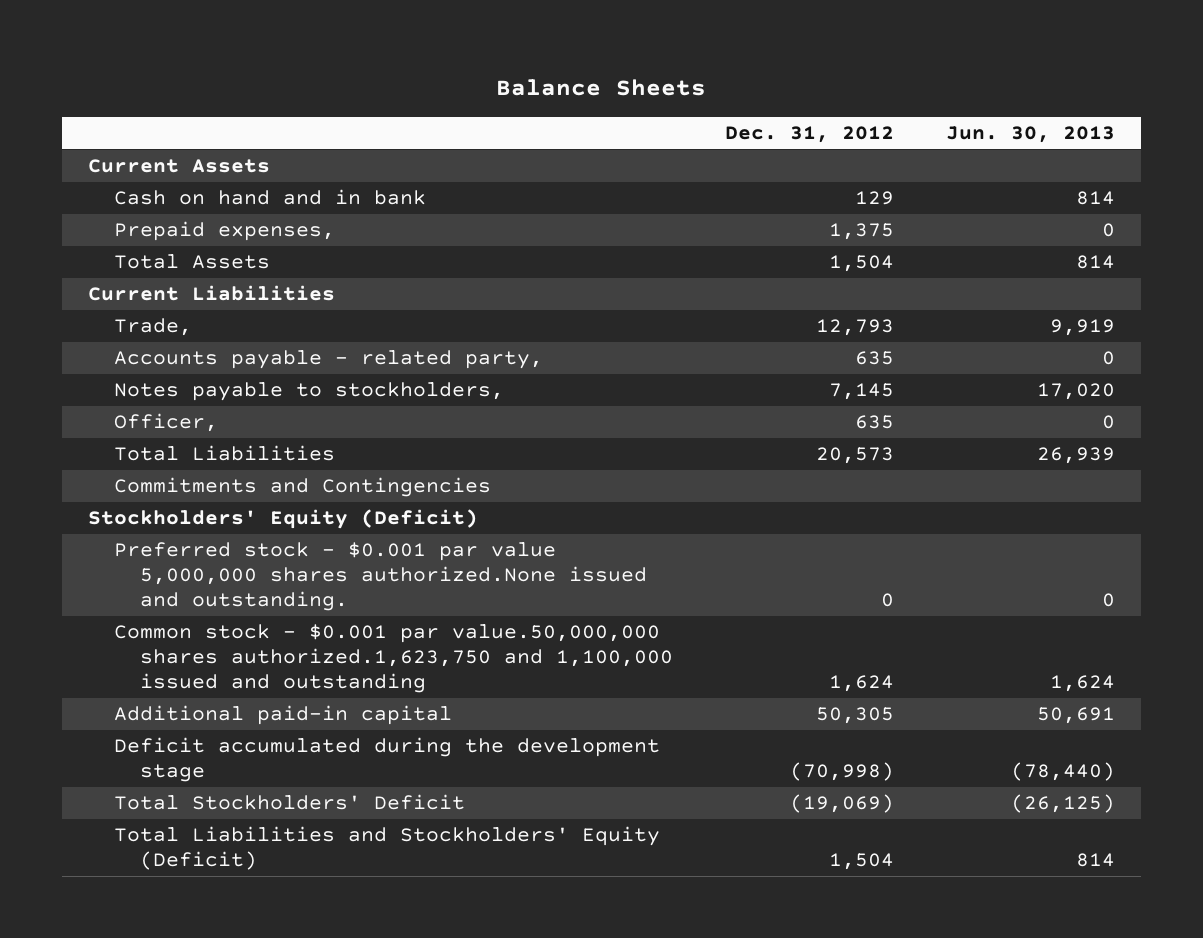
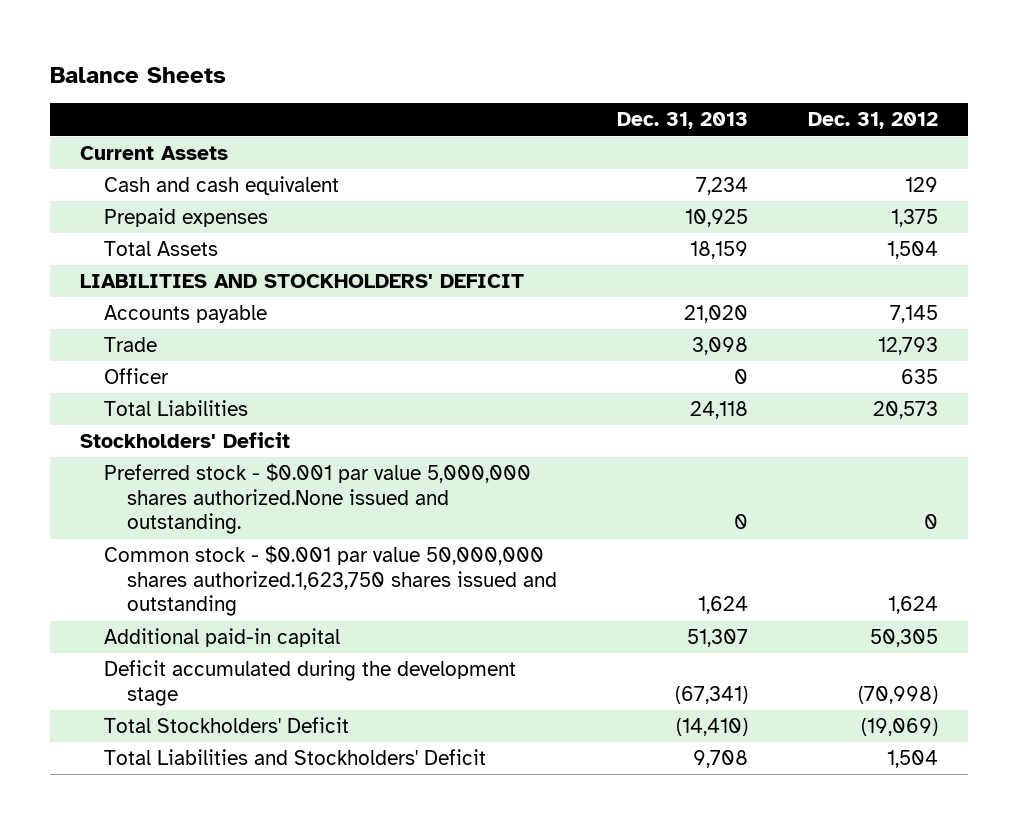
- | Dec. 31, 2012 | Jun. 30, 2013
+ | Dec. 31, 2013 | Dec. 31, 2012
- Cash on hand and in bank | 129 | 814
- Prepaid expenses, | 1,375 | 0
+ Cash and cash equivalent | 7,234 | 129
+ Prepaid expenses | 10,925 | 1,375
- Current Liabilities
- Trade, | 12,793 | 9,919
- Accounts payable - related party, | 635 | 0
- Notes payable to stockholders, | 7,145 | 17,020
- Officer, | 635 | 0
+ LIABILITIES AND STOCKHOLDERS' DEFICIT
+ Accounts payable | 21,020 | 7,145
+ Trade | 3,098 | 12,793
+ Officer | 0 | 635
- Commitments and Contingencies
- Stockholders' Equity (Deficit)
+ Stockholders' Deficit
- Common stock - $0.001 par value.50,000,000 shares authorized.1,623,750 and 1,100,000 issued and outstanding | 1,624 | 1,624
+ Common stock - $0.001 par value 50,000,000 shares authorized.1,623,750 shares issued and outstanding | 1,624 | 1,624
- Total Liabilities and Stockholders' Equity (Deficit) | 1,504 | 814
+ Total Liabilities and Stockholders' Deficit | 9,708 | 1,504

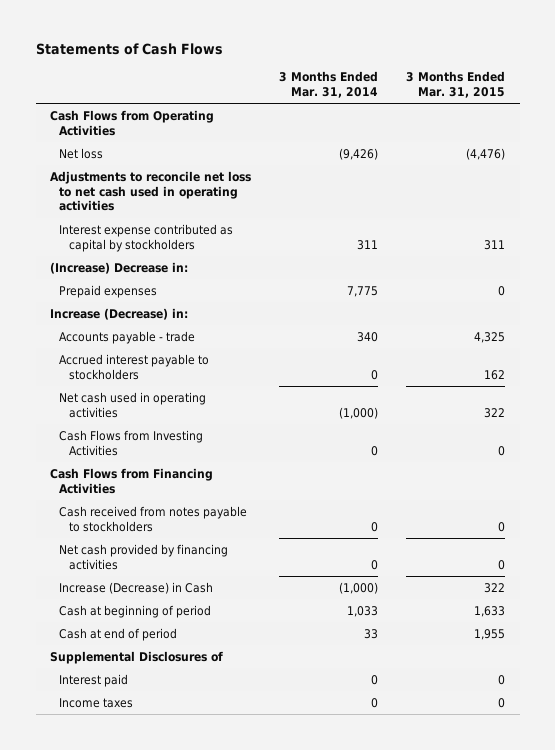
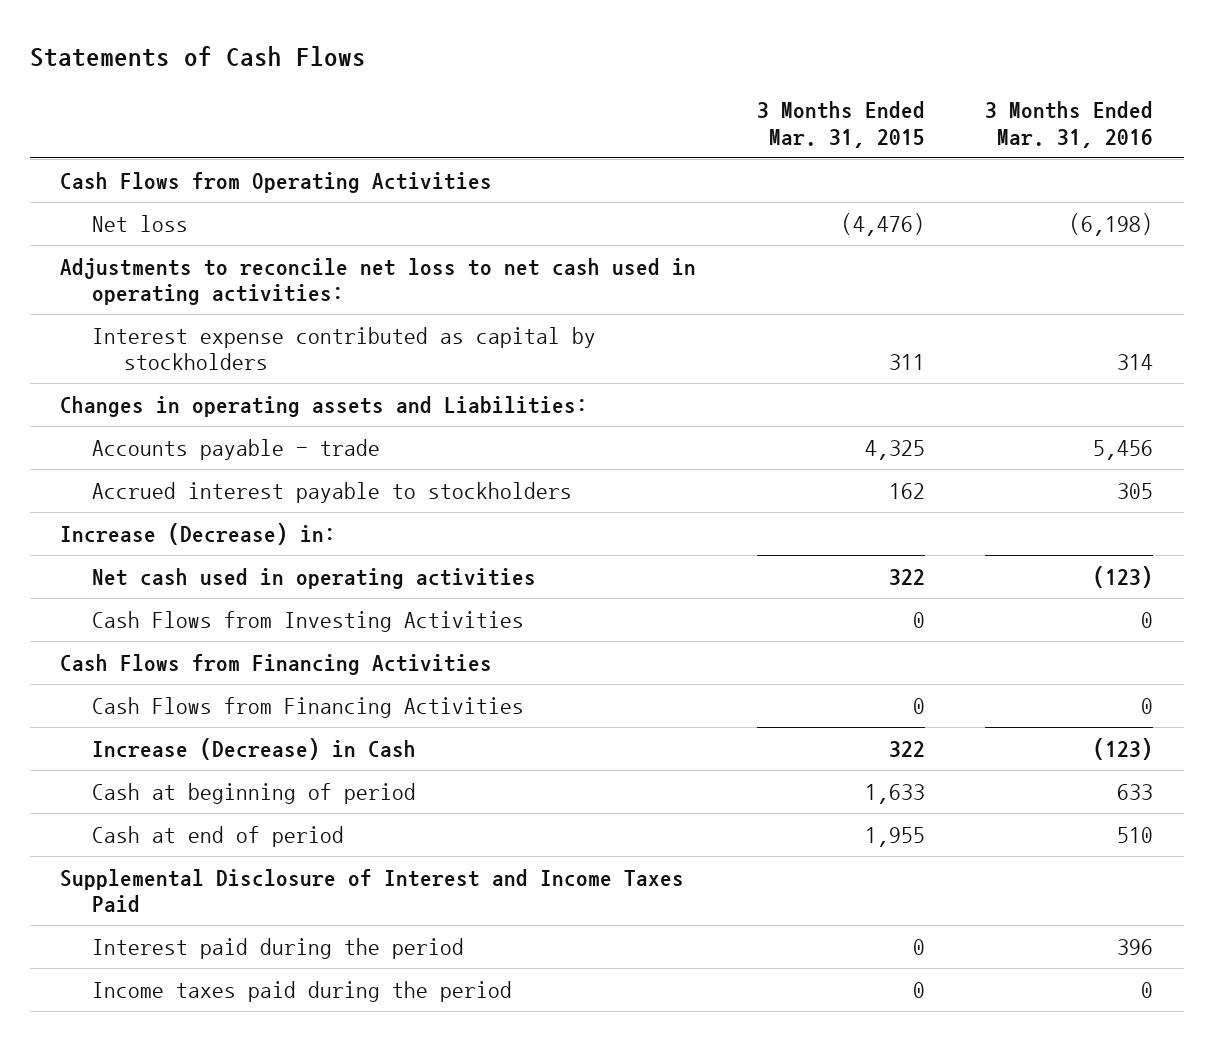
- | 3 Months Ended Mar. 31, 2014 | 3 Months Ended Mar. 31, 2015
+ | 3 Months Ended Mar. 31, 2015 | 3 Months Ended Mar. 31, 2016
- Adjustments to reconcile net loss to net cash used in operating activities
+ Adjustments to reconcile net loss to net cash used in operating activities:
- (Increase) Decrease in:
- Prepaid expenses | 7,775 | 0
+ Changes in operating assets and Liabilities:
moved down: Increase (Decrease) in:
- Cash received from notes payable to stockholders | 0 | 0
- Net cash provided by financing activities | 0 | 0
+ Cash Flows from Financing Activities | 0 | 0
- Supplemental Disclosures of
- Interest paid | 0 | 0
- Income taxes | 0 | 0
+ Supplemental Disclosure of Interest and Income Taxes Paid
+ Interest paid during the period | 0 | 396
+ Income taxes paid during the period | 0 | 0

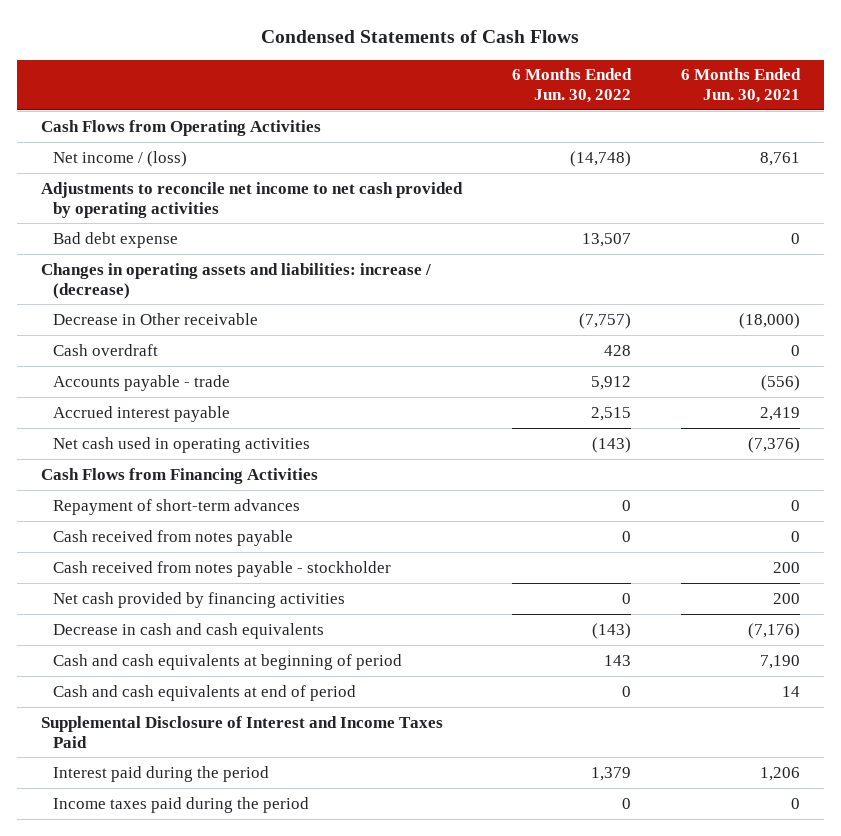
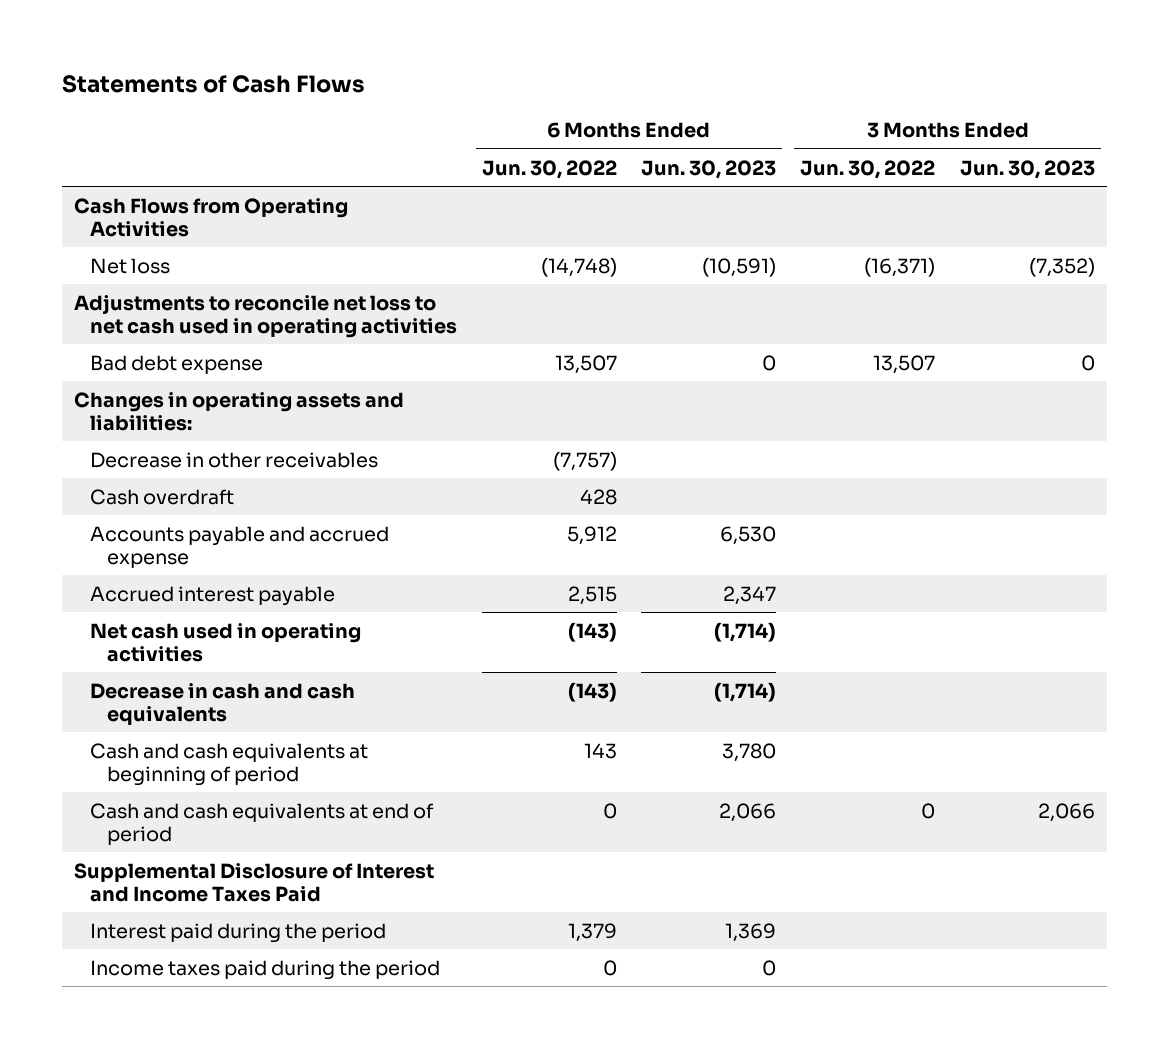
- Condensed Statements of Cash Flows
+ Statements of Cash Flows
- | 6 Months Ended Jun. 30, 2022 | 6 Months Ended Jun. 30, 2021
+ | 6 Months Ended Jun. 30, 2022 | 6 Months Ended Jun. 30, 2023 | 3 Months Ended Jun. 30, 2022 | 3 Months Ended Jun. 30, 2023
- Net income / (loss) | (14,748) | 8,761
- Adjustments to reconcile net income to net cash provided by operating activities
+ Net loss | (14,748) | (10,591) | (16,371) | (7,352)
+ Adjustments to reconcile net loss to net cash used in operating activities
- Changes in operating assets and liabilities: increase / (decrease)
- Decrease in Other receivable | (7,757) | (18,000)
+ Changes in operating assets and liabilities:
+ Decrease in other receivables | (7,757) | | |
- Accounts payable - trade | 5,912 | (556)
+ Accounts payable and accrued expense | 5,912 | 6,530 | |
- Cash Flows from Financing Activities
- Repayment of short-term advances | 0 | 0
- Cash received from notes payable | 0 | 0
- Cash received from notes payable - stockholder | | 200
- Net cash provided by financing activities | 0 | 200

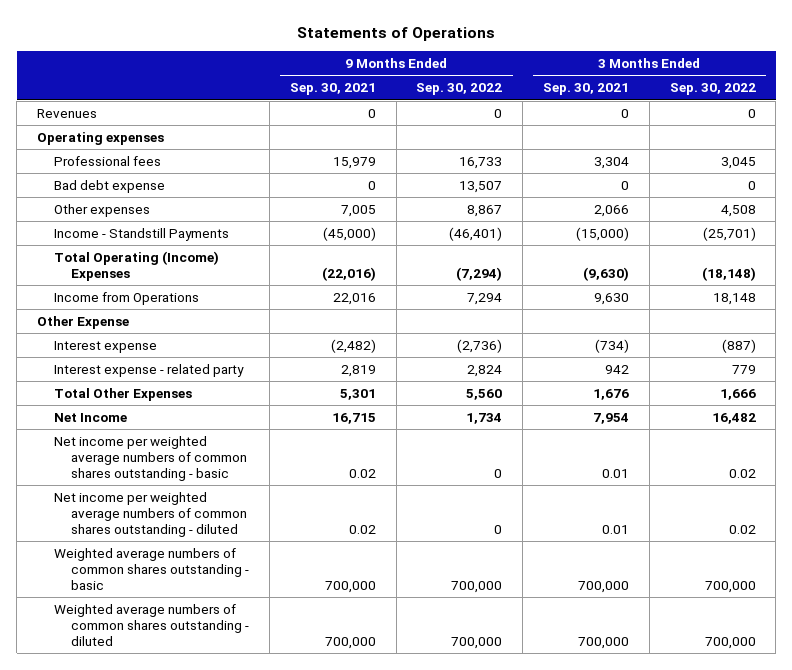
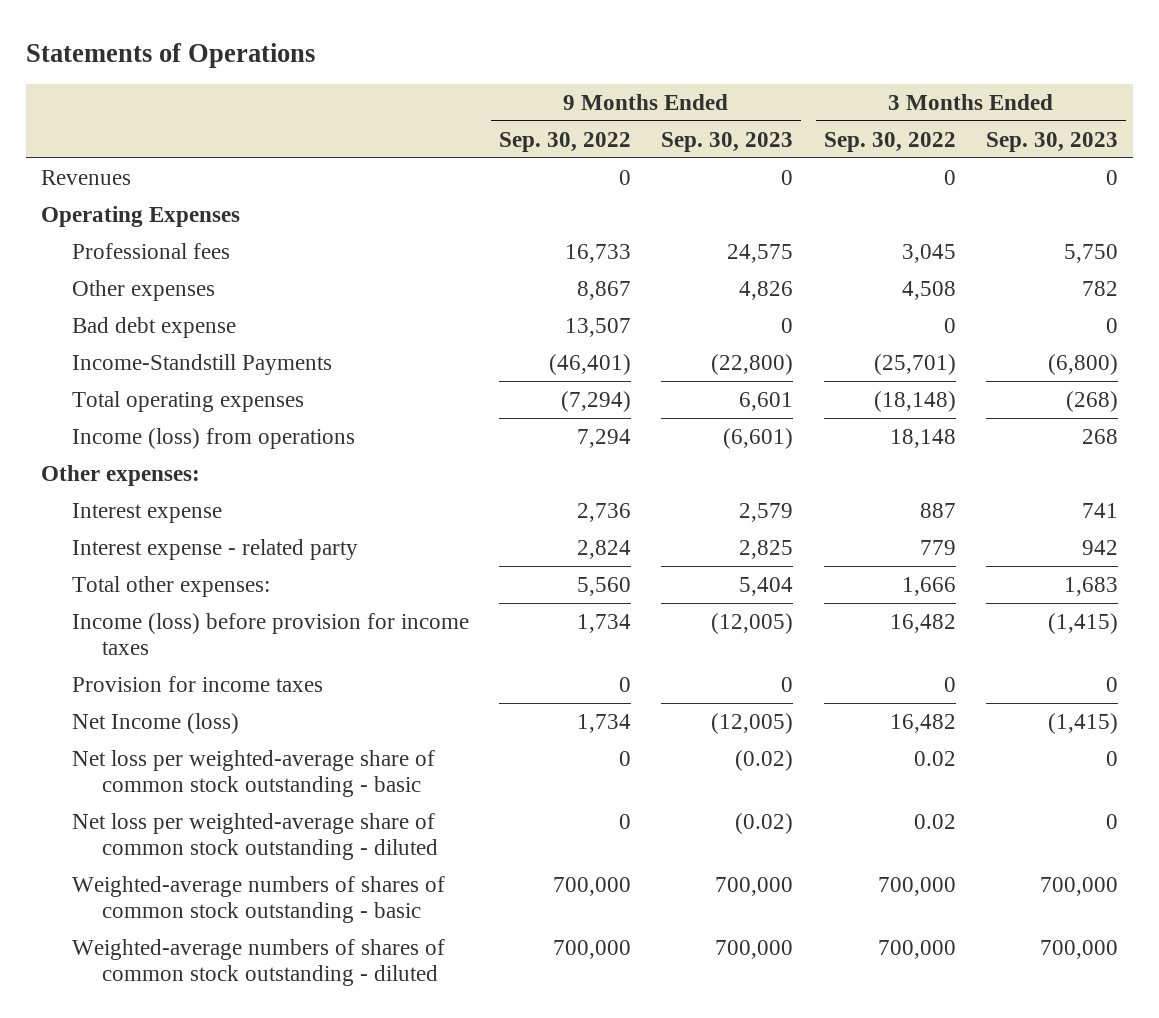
- | 9 Months Ended Sep. 30, 2021 | 9 Months Ended Sep. 30, 2022 | 3 Months Ended Sep. 30, 2021 | 3 Months Ended Sep. 30, 2022
+ | 9 Months Ended Sep. 30, 2022 | 9 Months Ended Sep. 30, 2023 | 3 Months Ended Sep. 30, 2022 | 3 Months Ended Sep. 30, 2023
- Operating expenses
+ Operating Expenses
- Income - Standstill Payments | (45,000) | (46,401) | (15,000) | (25,701)
- Total Operating (Income) Expenses | (22,016) | (7,294) | (9,630) | (18,148)
- Income from Operations | 22,016 | 7,294 | 9,630 | 18,148
- Other Expense
- Interest expense | (2,482) | (2,736) | (734) | (887)
moved down: Bad debt expense | 13,507 | 0 | 0 | 0
+ Income-Standstill Payments | (46,401) | (22,800) | (25,701) | (6,800)
+ Total operating expenses | (7,294) | 6,601 | (18,148) | (268)
+ Income (loss) from operations | 7,294 | (6,601) | 18,148 | 268
+ Other expenses:
+ Interest expense | 2,736 | 2,579 | 887 | 741
- Total Other Expenses | 5,301 | 5,560 | 1,676 | 1,666
- Net Income | 16,715 | 1,734 | 7,954 | 16,482
- Net income per weighted average numbers of common shares outstanding - basic | 0.02 | 0 | 0.01 | 0.02
- Net income per weighted average numbers of common shares outstanding - diluted | 0.02 | 0 | 0.01 | 0.02
- Weighted average numbers of common shares outstanding - basic | 700,000 | 700,000 | 700,000 | 700,000
- Weighted average numbers of common shares outstanding - diluted | 700,000 | 700,000 | 700,000 | 700,000
+ Total other expenses: | 5,560 | 5,404 | 1,666 | 1,683
+ Income (loss) before provision for income taxes | 1,734 | (12,005) | 16,482 | (1,415)
+ Provision for income taxes | 0 | 0 | 0 | 0
+ Net Income (loss) | 1,734 | (12,005) | 16,482 | (1,415)
+ Net loss per weighted-average share of common stock outstanding - basic | 0 | (0.02) | 0.02 | 0
+ Net loss per weighted-average share of common stock outstanding - diluted | 0 | (0.02) | 0.02 | 0
+ Weighted-average numbers of shares of common stock outstanding - basic | 700,000 | 700,000 | 700,000 | 700,000
+ Weighted-average numbers of shares of common stock outstanding - diluted | 700,000 | 700,000 | 700,000 | 700,000

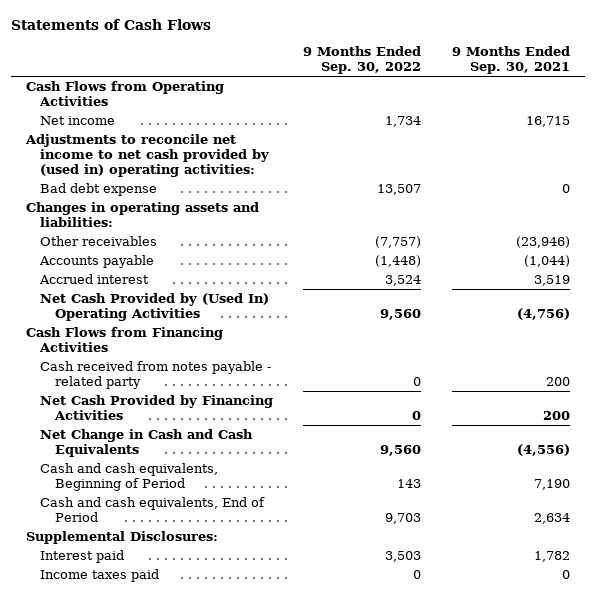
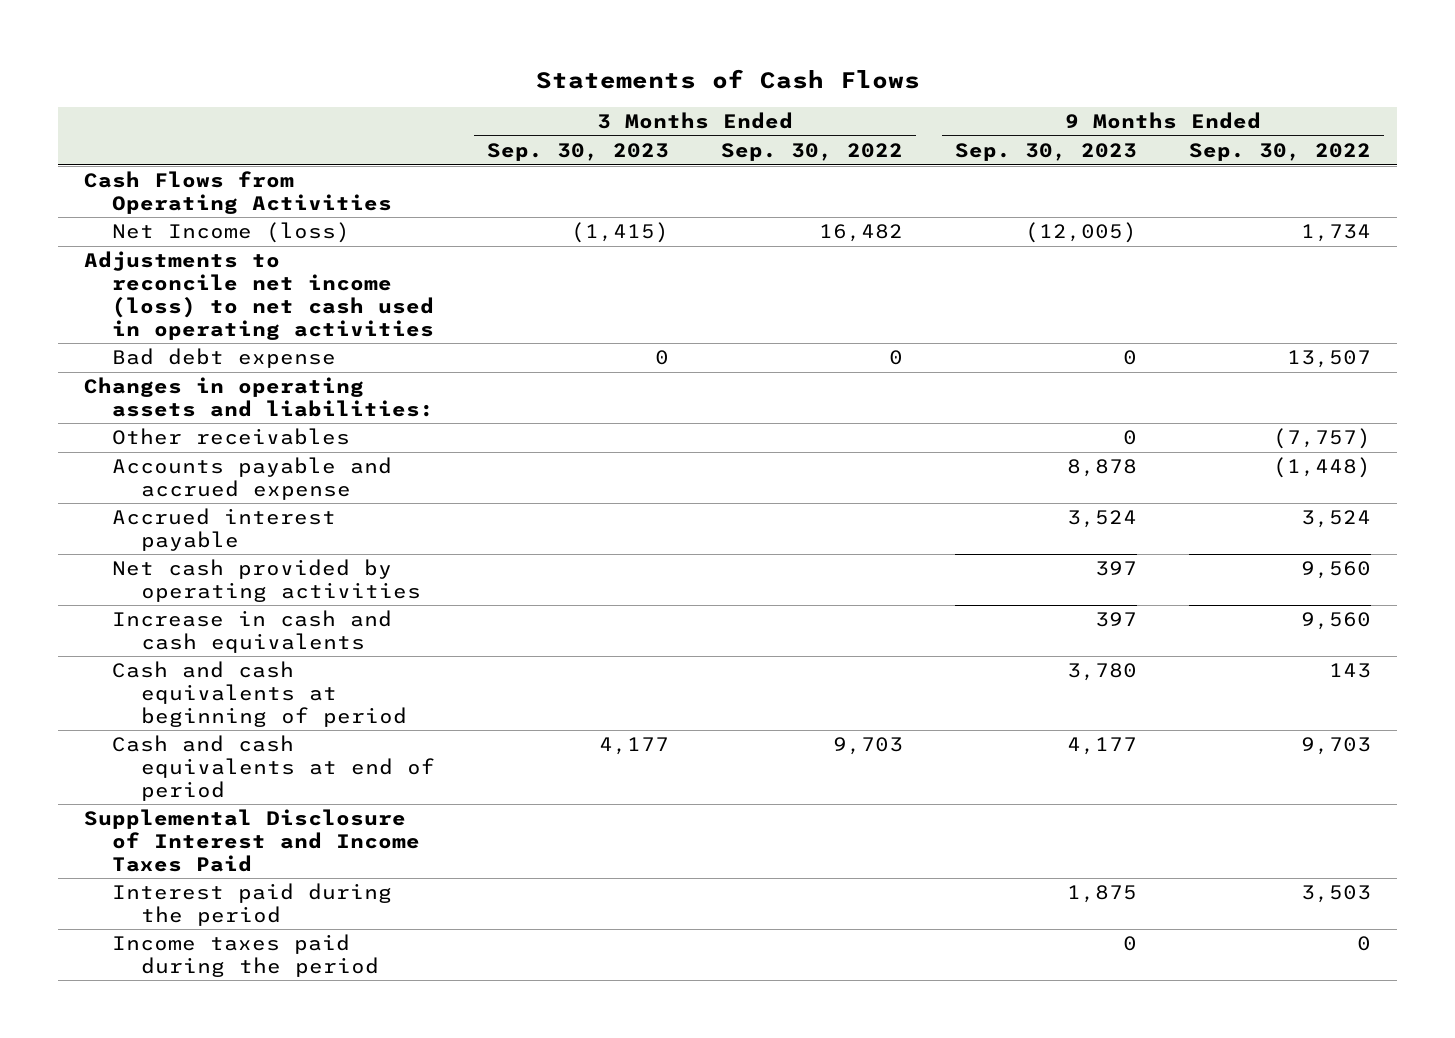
- | 9 Months Ended Sep. 30, 2022 | 9 Months Ended Sep. 30, 2021
+ | 3 Months Ended Sep. 30, 2023 | 3 Months Ended Sep. 30, 2022 | 9 Months Ended Sep. 30, 2023 | 9 Months Ended Sep. 30, 2022
- Net income | 1,734 | 16,715
- Adjustments to reconcile net income to net cash provided by (used in) operating activities:
+ Net Income (loss) | (1,415) | 16,482 | (12,005) | 1,734
+ Adjustments to reconcile net income (loss) to net cash used in operating activities
- Accounts payable | (1,448) | (1,044)
- Accrued interest | 3,524 | 3,519
- Net Cash Provided by (Used In) Operating Activities | 9,560 | (4,756)
- Cash Flows from Financing Activities
- Cash received from notes payable - related party | 0 | 200
- Net Cash Provided by Financing Activities | 0 | 200
- Net Change in Cash and Cash Equivalents | 9,560 | (4,556)
- Cash and cash equivalents, Beginning of Period | 143 | 7,190
- Cash and cash equivalents, End of Period | 9,703 | 2,634
- Supplemental Disclosures:
- Interest paid | 3,503 | 1,782
- Income taxes paid | 0 | 0
+ Accounts payable and accrued expense | | | 8,878 | (1,448)
+ Accrued interest payable | | | 3,524 | 3,524
+ Net cash provided by operating activities | | | 397 | 9,560
+ Increase in cash and cash equivalents | | | 397 | 9,560
+ Cash and cash equivalents at beginning of period | | | 3,780 | 143
+ Cash and cash equivalents at end of period | 4,177 | 9,703 | 4,177 | 9,703
+ Supplemental Disclosure of Interest and Income Taxes Paid
+ Interest paid during the period | | | 1,875 | 3,503
+ Income taxes paid during the period | | | 0 | 0

